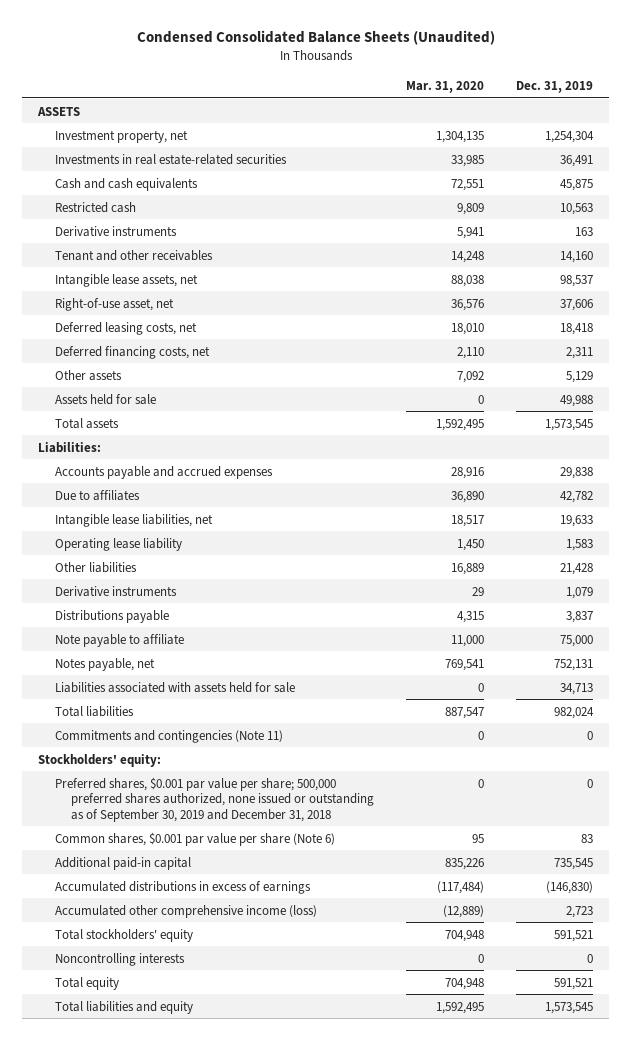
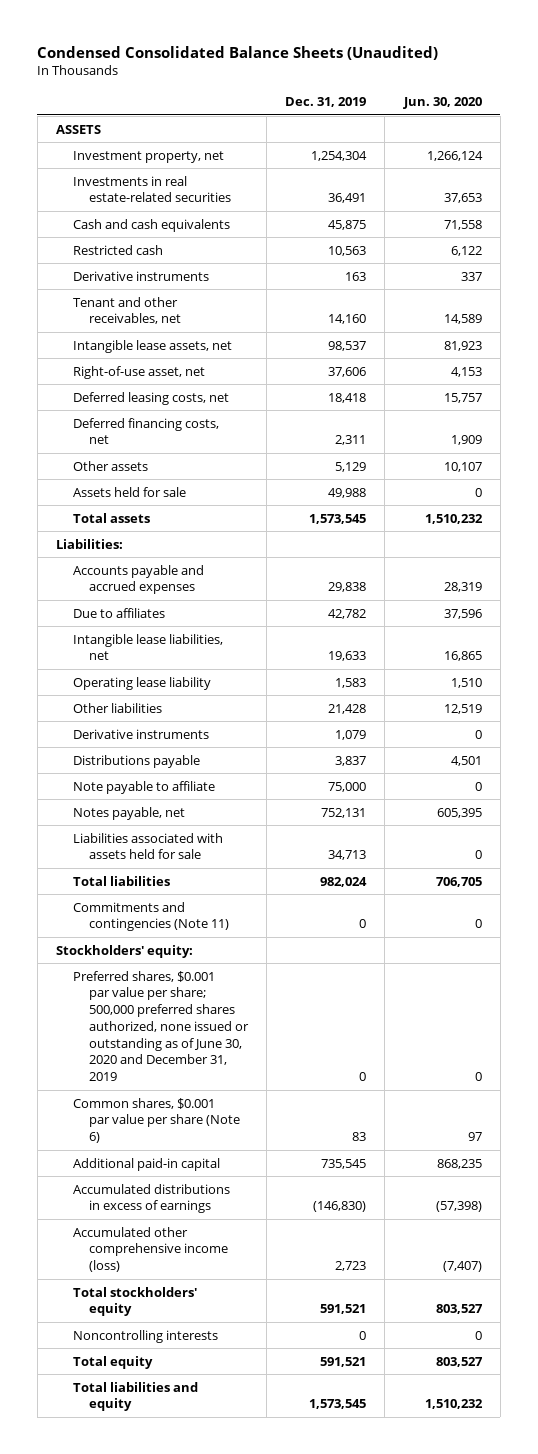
- | Mar. 31, 2020 | Dec. 31, 2019
+ | Dec. 31, 2019 | Jun. 30, 2020
- Tenant and other receivables | 14,248 | 14,160
+ Tenant and other receivables, net | 14,160 | 14,589
- Preferred shares, $0.001 par value per share; 500,000 preferred shares authorized, none issued or outstanding as of September 30, 2019 and December 31, 2018 | 0 | 0
+ Preferred shares, $0.001 par value per share; 500,000 preferred shares authorized, none issued or outstanding as of June 30, 2020 and December 31, 2019 | 0 | 0

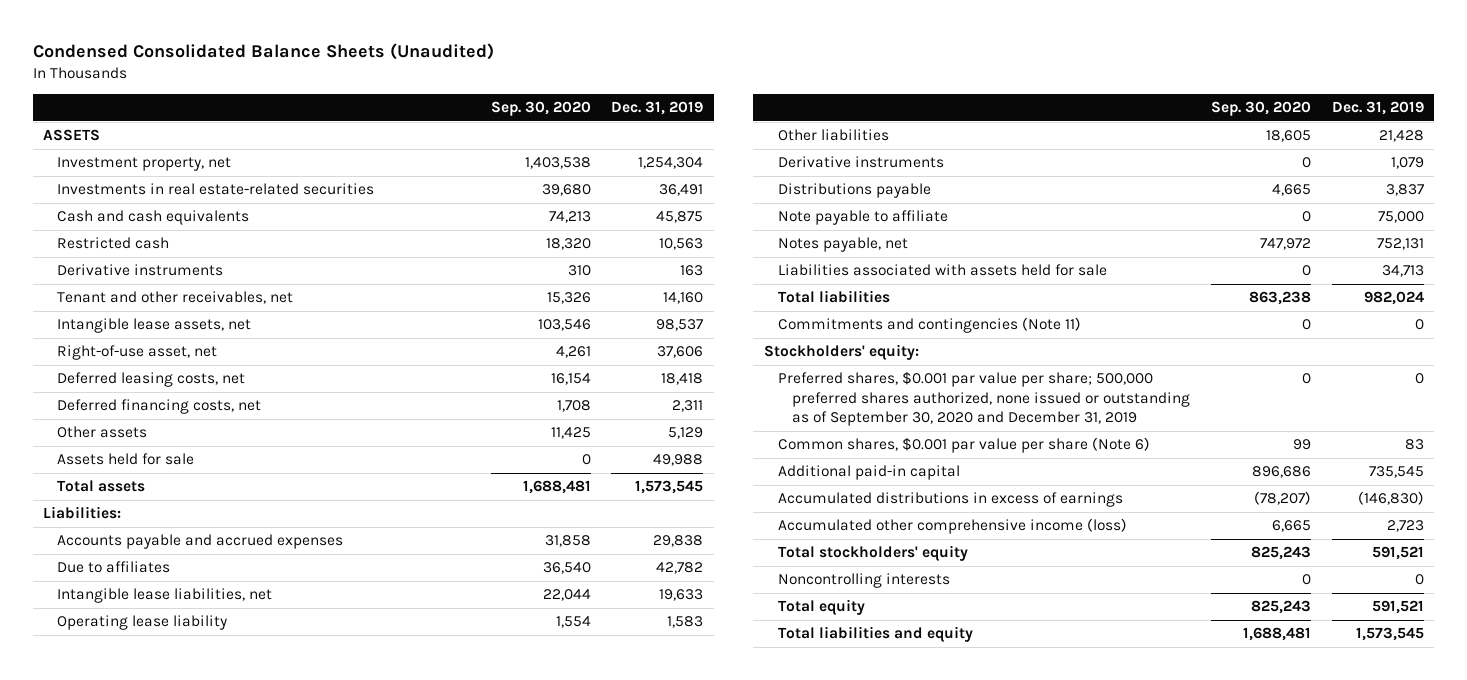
- | Dec. 31, 2019 | Jun. 30, 2020
+ | Sep. 30, 2020 | Dec. 31, 2019
- Preferred shares, $0.001 par value per share; 500,000 preferred shares authorized, none issued or outstanding as of June 30, 2020 and December 31, 2019 | 0 | 0
+ Preferred shares, $0.001 par value per share; 500,000 preferred shares authorized, none issued or outstanding as of September 30, 2020 and December 31, 2019 | 0 | 0

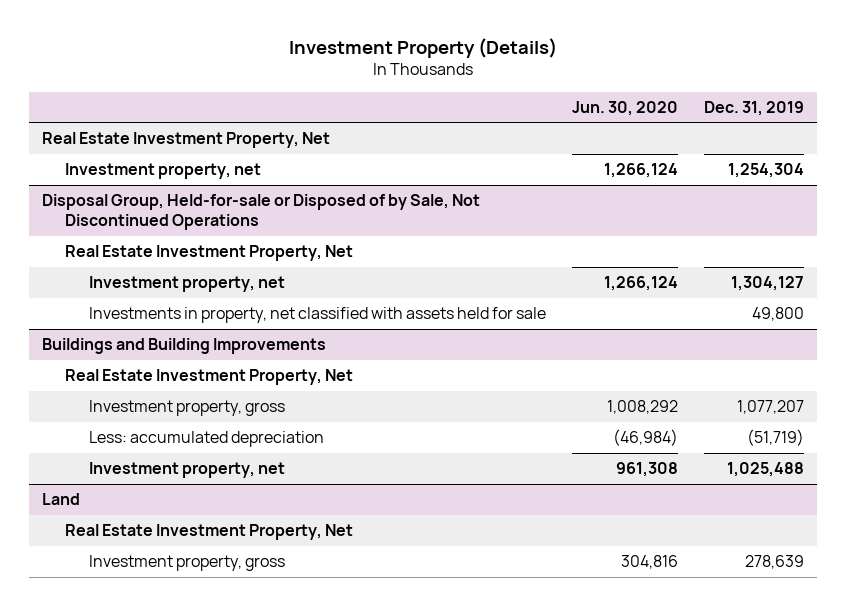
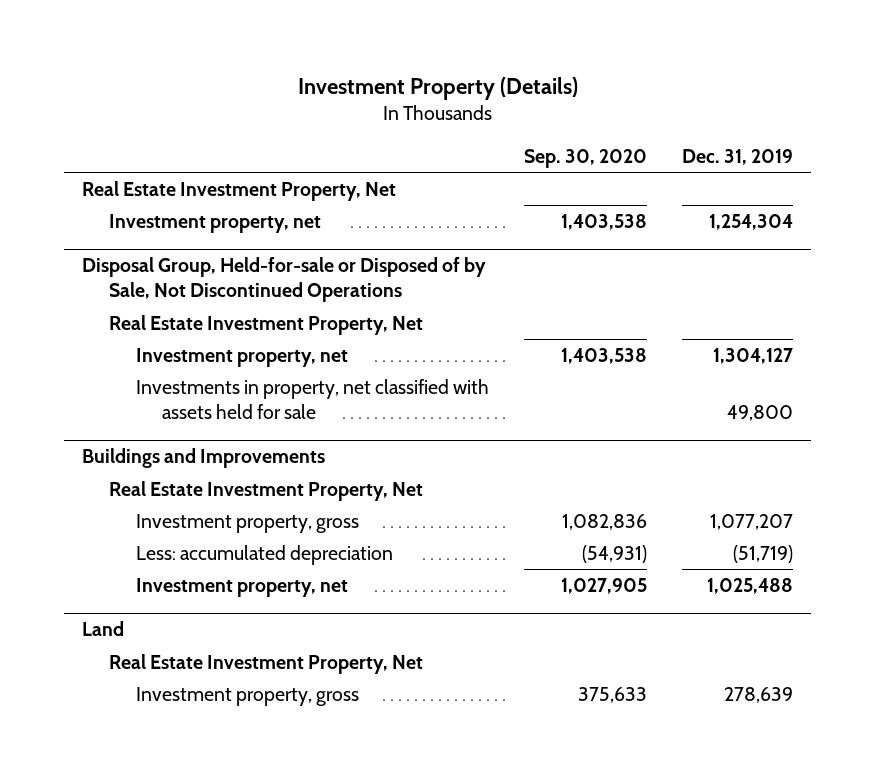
- | Jun. 30, 2020 | Dec. 31, 2019
+ | Sep. 30, 2020 | Dec. 31, 2019
- Buildings and Building Improvements
+ Buildings and Improvements

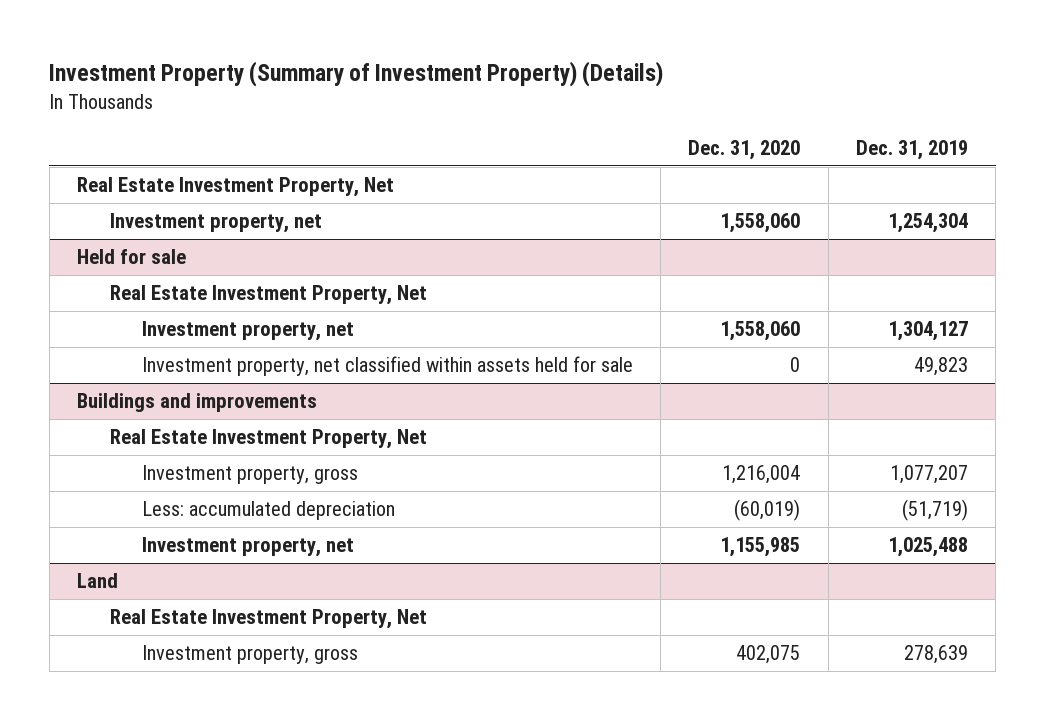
- Investment Property (Details)
+ Investment Property (Summary of Investment Property) (Details)
- | Sep. 30, 2020 | Dec. 31, 2019
+ | Dec. 31, 2020 | Dec. 31, 2019
- Disposal Group, Held-for-sale or Disposed of by Sale, Not Discontinued Operations
+ Held for sale
- Investments in property, net classified with assets held for sale | | 49,800
- Buildings and Improvements
+ Investment property, net classified within assets held for sale | 0 | 49,823
+ Buildings and improvements

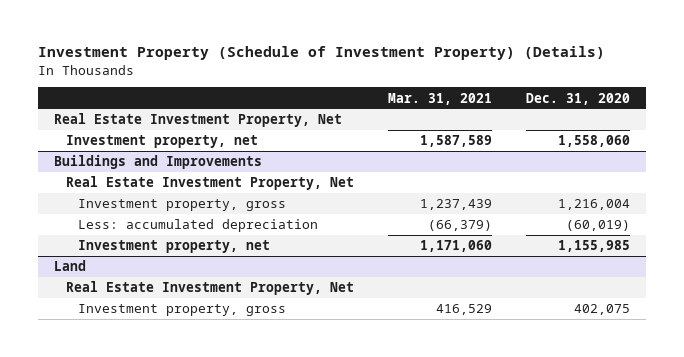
- Investment Property (Summary of Investment Property) (Details)
+ Investment Property (Schedule of Investment Property) (Details)
- | Dec. 31, 2020 | Dec. 31, 2019
+ | Mar. 31, 2021 | Dec. 31, 2020
- Held for sale
- Real Estate Investment Property, Net
- Investment property, net | 1,558,060 | 1,304,127
- Investment property, net classified within assets held for sale | 0 | 49,823
- Buildings and improvements
+ Buildings and Improvements

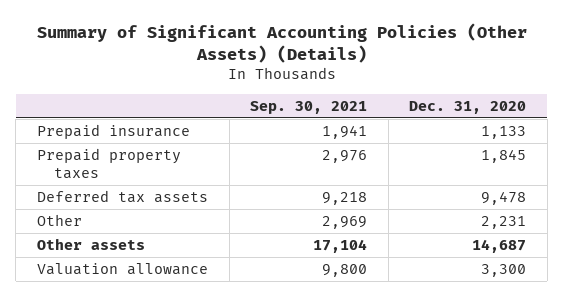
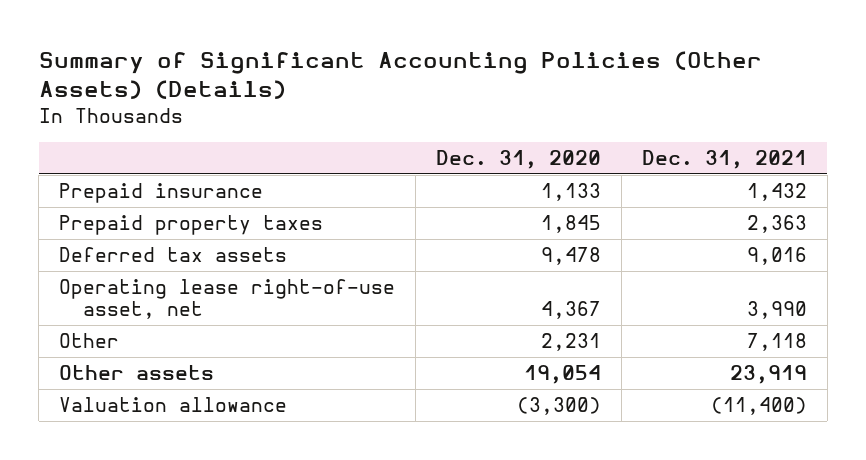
- | Sep. 30, 2021 | Dec. 31, 2020
+ | Dec. 31, 2020 | Dec. 31, 2021
+ Operating lease right-of-use asset, net | 4,367 | 3,990
- Other assets | 17,104 | 14,687
- Valuation allowance | 9,800 | 3,300
+ Other assets | 19,054 | 23,919
+ Valuation allowance | (3,300) | (11,400)

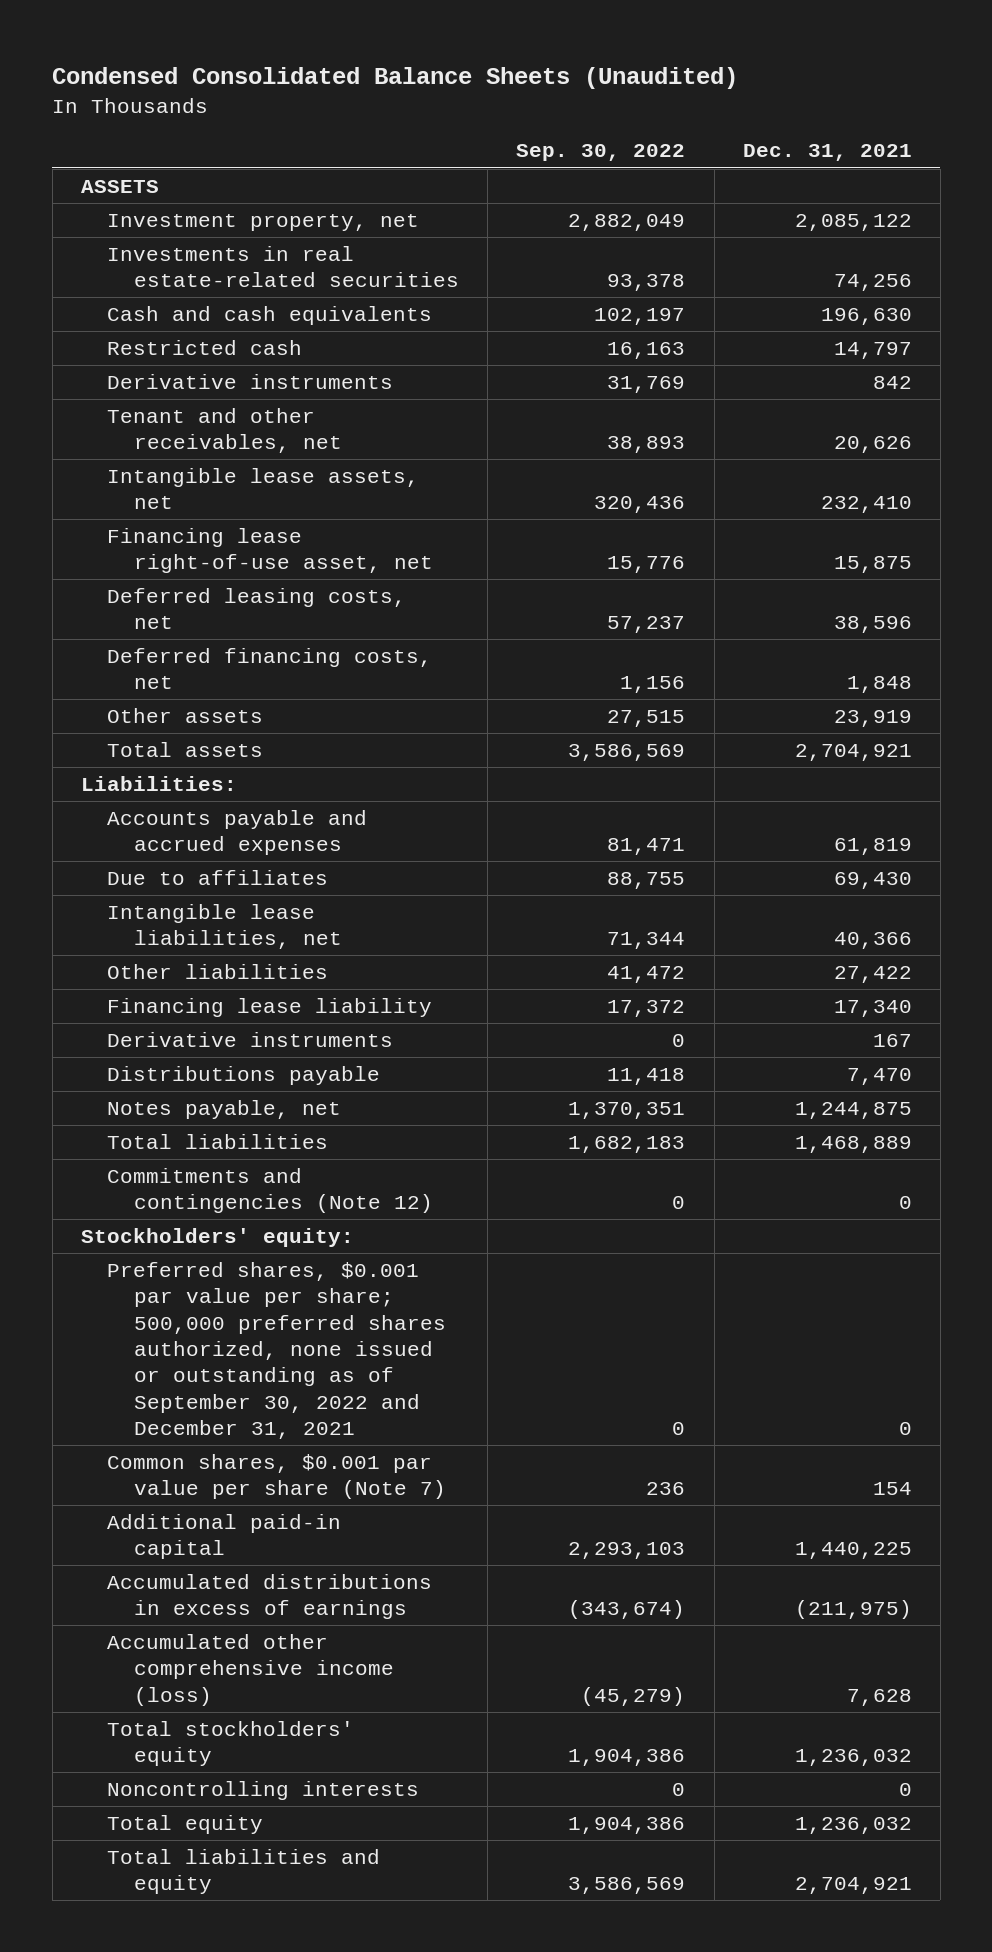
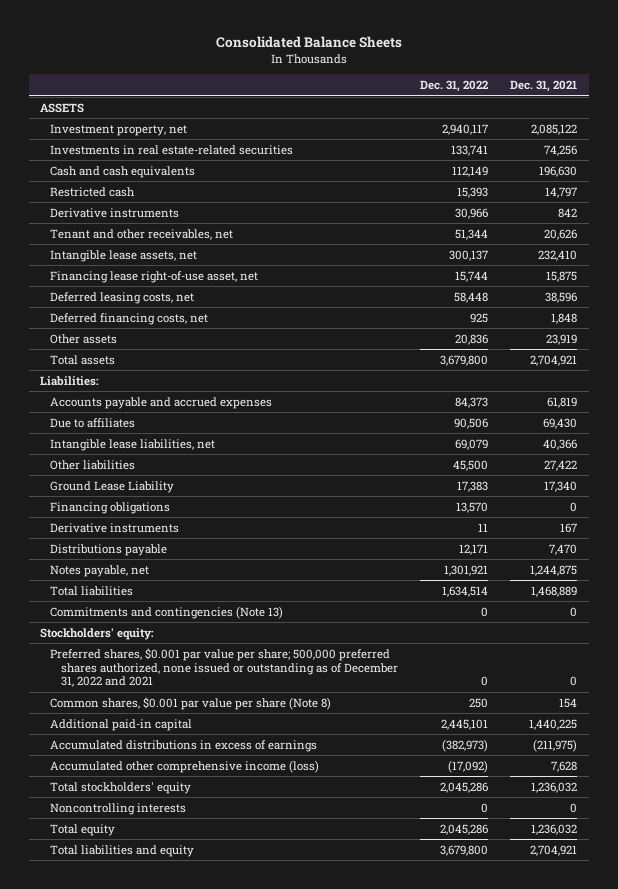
- Condensed Consolidated Balance Sheets (Unaudited)
+ Consolidated Balance Sheets
- | Sep. 30, 2022 | Dec. 31, 2021
+ | Dec. 31, 2022 | Dec. 31, 2021
- Financing lease liability | 17,372 | 17,340
+ Ground Lease Liability | 17,383 | 17,340
+ Financing obligations | 13,570 | 0
- Commitments and contingencies (Note 12) | 0 | 0
+ Commitments and contingencies (Note 13) | 0 | 0
- Preferred shares, $0.001 par value per share; 500,000 preferred shares authorized, none issued or outstanding as of September 30, 2022 and December 31, 2021 | 0 | 0
- Common shares, $0.001 par value per share (Note 7) | 236 | 154
+ Preferred shares, $0.001 par value per share; 500,000 preferred shares authorized, none issued or outstanding as of December 31, 2022 and 2021 | 0 | 0
+ Common shares, $0.001 par value per share (Note 8) | 250 | 154

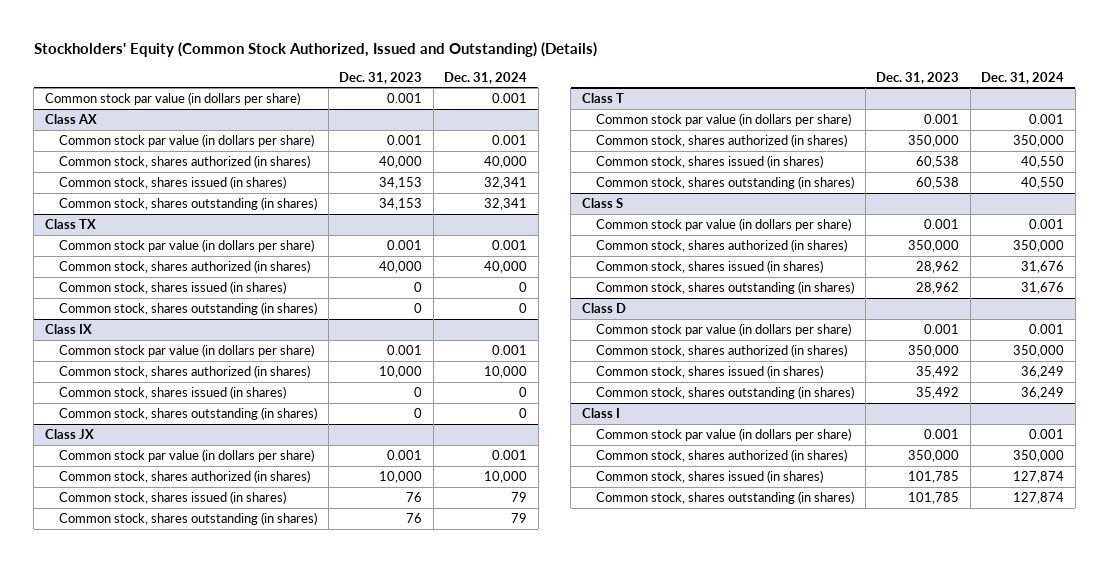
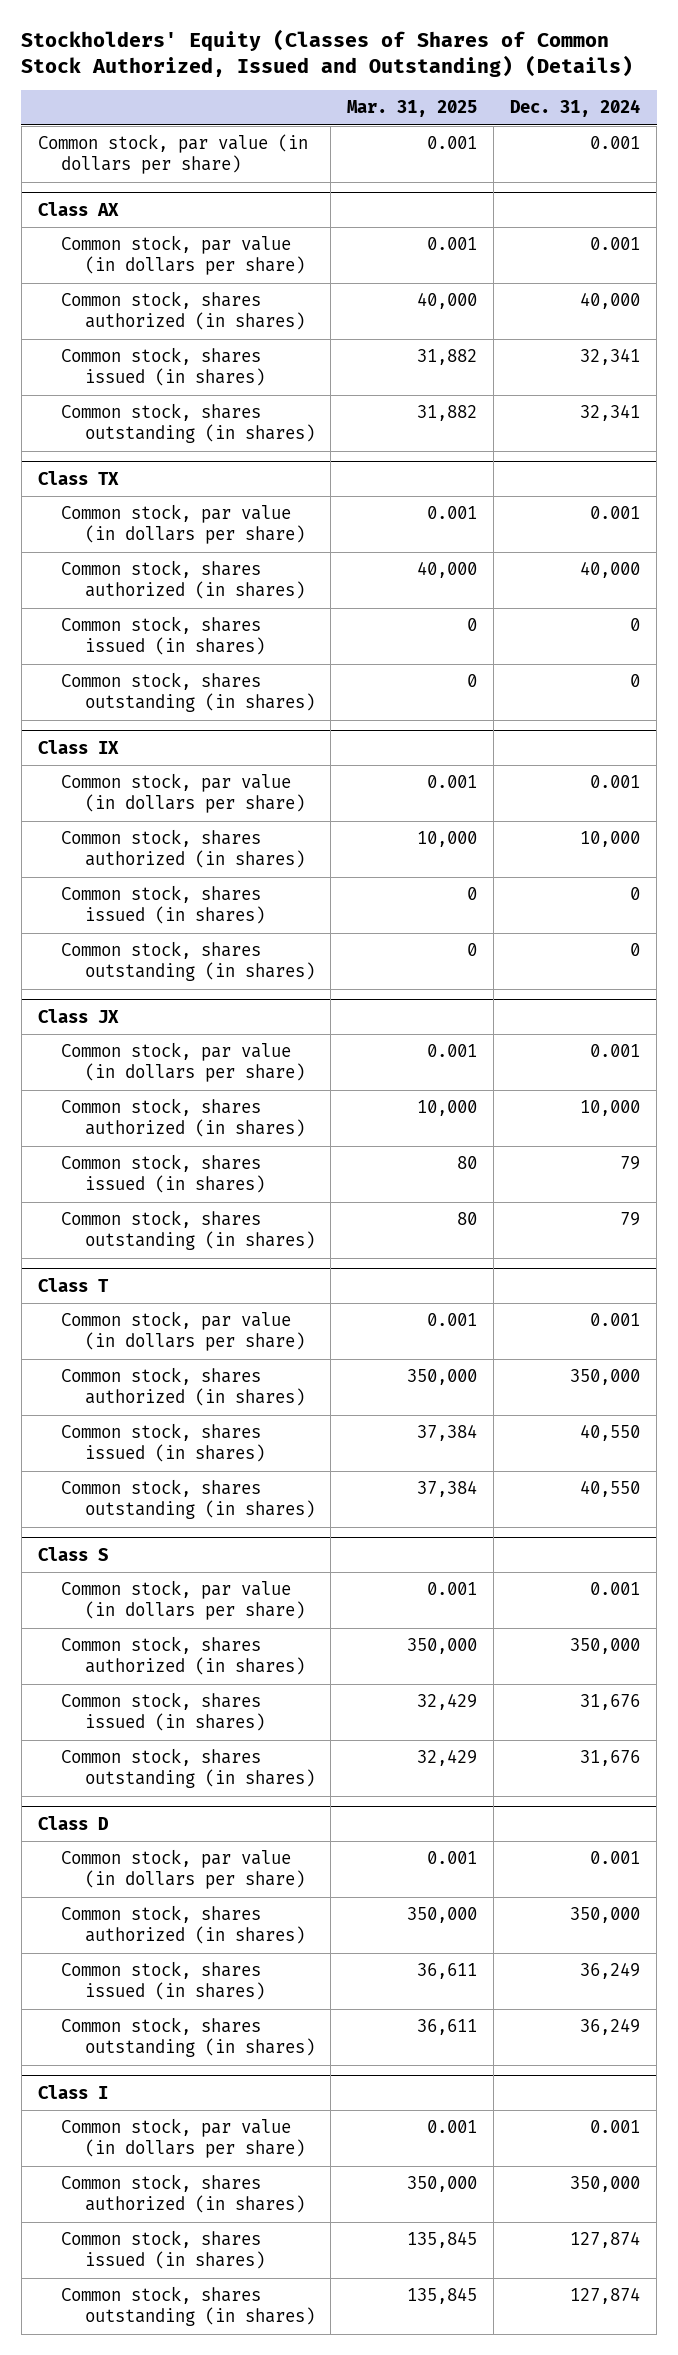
- Stockholders' Equity (Common Stock Authorized, Issued and Outstanding) (Details)
+ Stockholders' Equity (Classes of Shares of Common Stock Authorized, Issued and Outstanding) (Details)
- | Dec. 31, 2023 | Dec. 31, 2024
+ | Mar. 31, 2025 | Dec. 31, 2024
- Common stock par value (in dollars per share) | 0.001 | 0.001
+ Common stock, par value (in dollars per share) | 0.001 | 0.001
@ Class AX
- Common stock par value (in dollars per share) | 0.001 | 0.001
+ Common stock, par value (in dollars per share) | 0.001 | 0.001
@ Class TX
- Common stock par value (in dollars per share) | 0.001 | 0.001
+ Common stock, par value (in dollars per share) | 0.001 | 0.001
@ Class IX
- Common stock par value (in dollars per share) | 0.001 | 0.001
+ Common stock, par value (in dollars per share) | 0.001 | 0.001
@ Class JX
- Common stock par value (in dollars per share) | 0.001 | 0.001
+ Common stock, par value (in dollars per share) | 0.001 | 0.001
@ Class T
- Common stock par value (in dollars per share) | 0.001 | 0.001
+ Common stock, par value (in dollars per share) | 0.001 | 0.001
@ Class S
- Common stock par value (in dollars per share) | 0.001 | 0.001
+ Common stock, par value (in dollars per share) | 0.001 | 0.001
@ Class D
- Common stock par value (in dollars per share) | 0.001 | 0.001
+ Common stock, par value (in dollars per share) | 0.001 | 0.001
@ Class I
- Common stock par value (in dollars per share) | 0.001 | 0.001
+ Common stock, par value (in dollars per share) | 0.001 | 0.001

